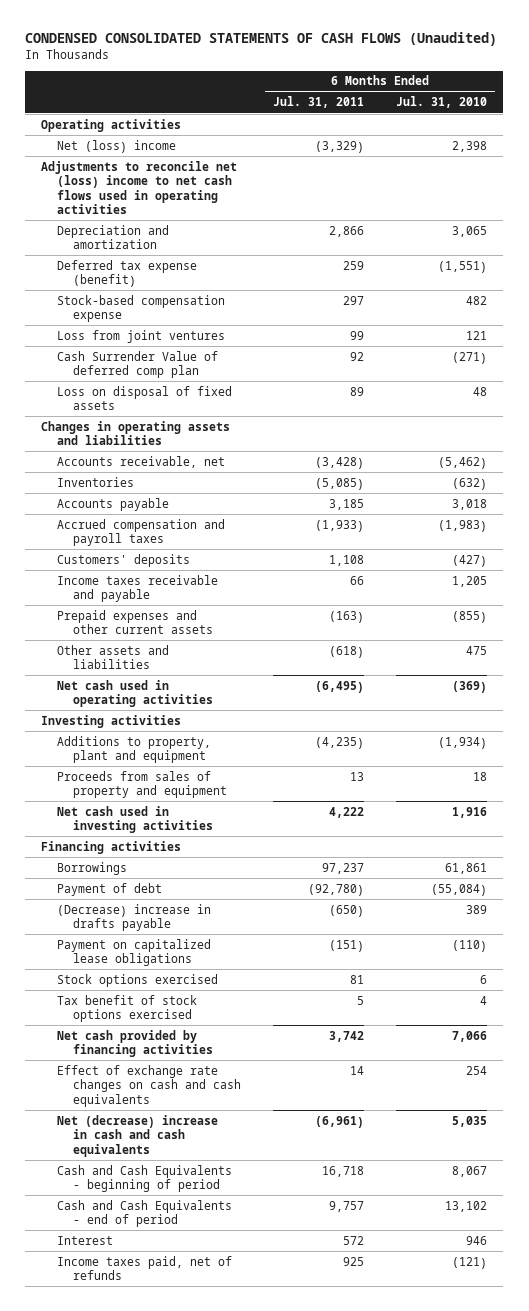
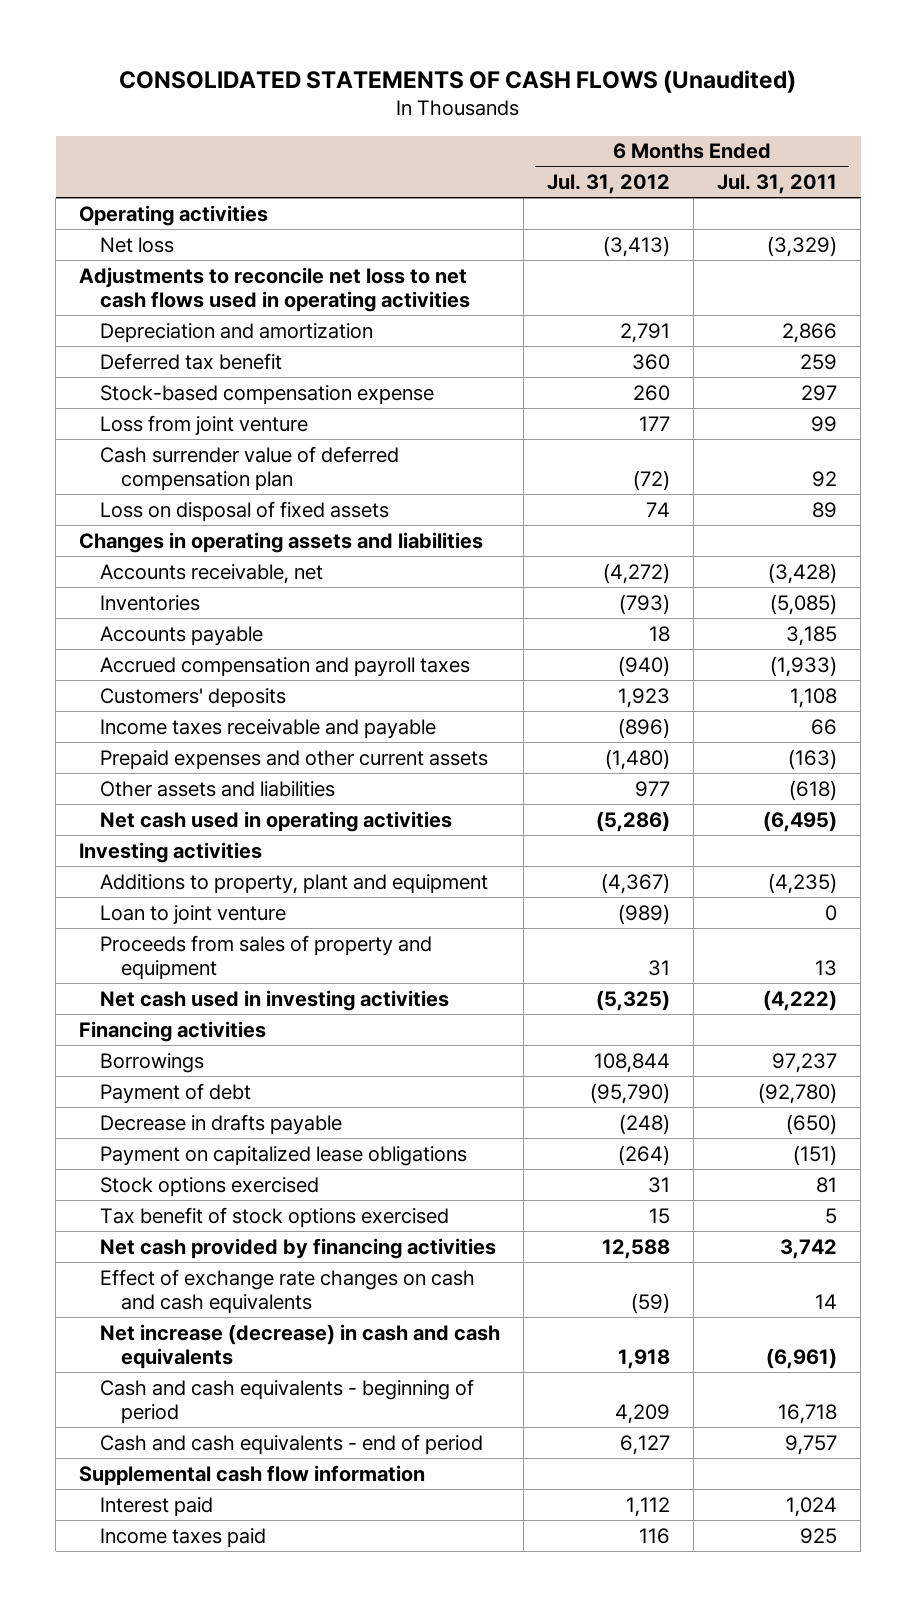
- CONDENSED CONSOLIDATED STATEMENTS OF CASH FLOWS (Unaudited)
+ CONSOLIDATED STATEMENTS OF CASH FLOWS (Unaudited)
- | 6 Months Ended Jul. 31, 2011 | 6 Months Ended Jul. 31, 2010
+ | 6 Months Ended Jul. 31, 2012 | 6 Months Ended Jul. 31, 2011
- Net (loss) income | (3,329) | 2,398
- Adjustments to reconcile net (loss) income to net cash flows used in operating activities
+ Net loss | (3,413) | (3,329)
+ Adjustments to reconcile net loss to net cash flows used in operating activities
- Deferred tax expense (benefit) | 259 | (1,551)
+ Deferred tax benefit | 360 | 259
- Loss from joint ventures | 99 | 121
- Cash Surrender Value of deferred comp plan | 92 | (271)
+ Loss from joint venture | 177 | 99
+ Cash surrender value of deferred compensation plan | (72) | 92
+ Loan to joint venture | (989) | 0
- Net cash used in investing activities | 4,222 | 1,916
+ Net cash used in investing activities | (5,325) | (4,222)
- (Decrease) increase in drafts payable | (650) | 389
+ Decrease in drafts payable | (248) | (650)
- Net (decrease) increase in cash and cash equivalents | (6,961) | 5,035
- Cash and Cash Equivalents - beginning of period | 16,718 | 8,067
- Cash and Cash Equivalents - end of period | 9,757 | 13,102
- Interest | 572 | 946
- Income taxes paid, net of refunds | 925 | (121)
+ Net increase (decrease) in cash and cash equivalents | 1,918 | (6,961)
+ Cash and cash equivalents - beginning of period | 4,209 | 16,718
+ Cash and cash equivalents - end of period | 6,127 | 9,757
+ Supplemental cash flow information
+ Interest paid | 1,112 | 1,024
+ Income taxes paid | 116 | 925

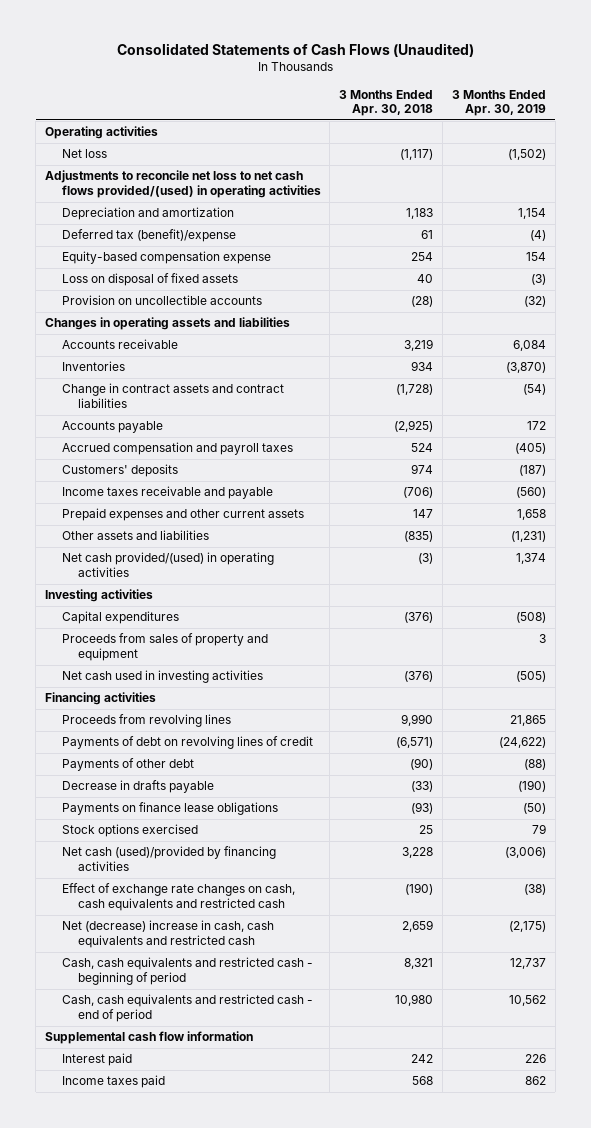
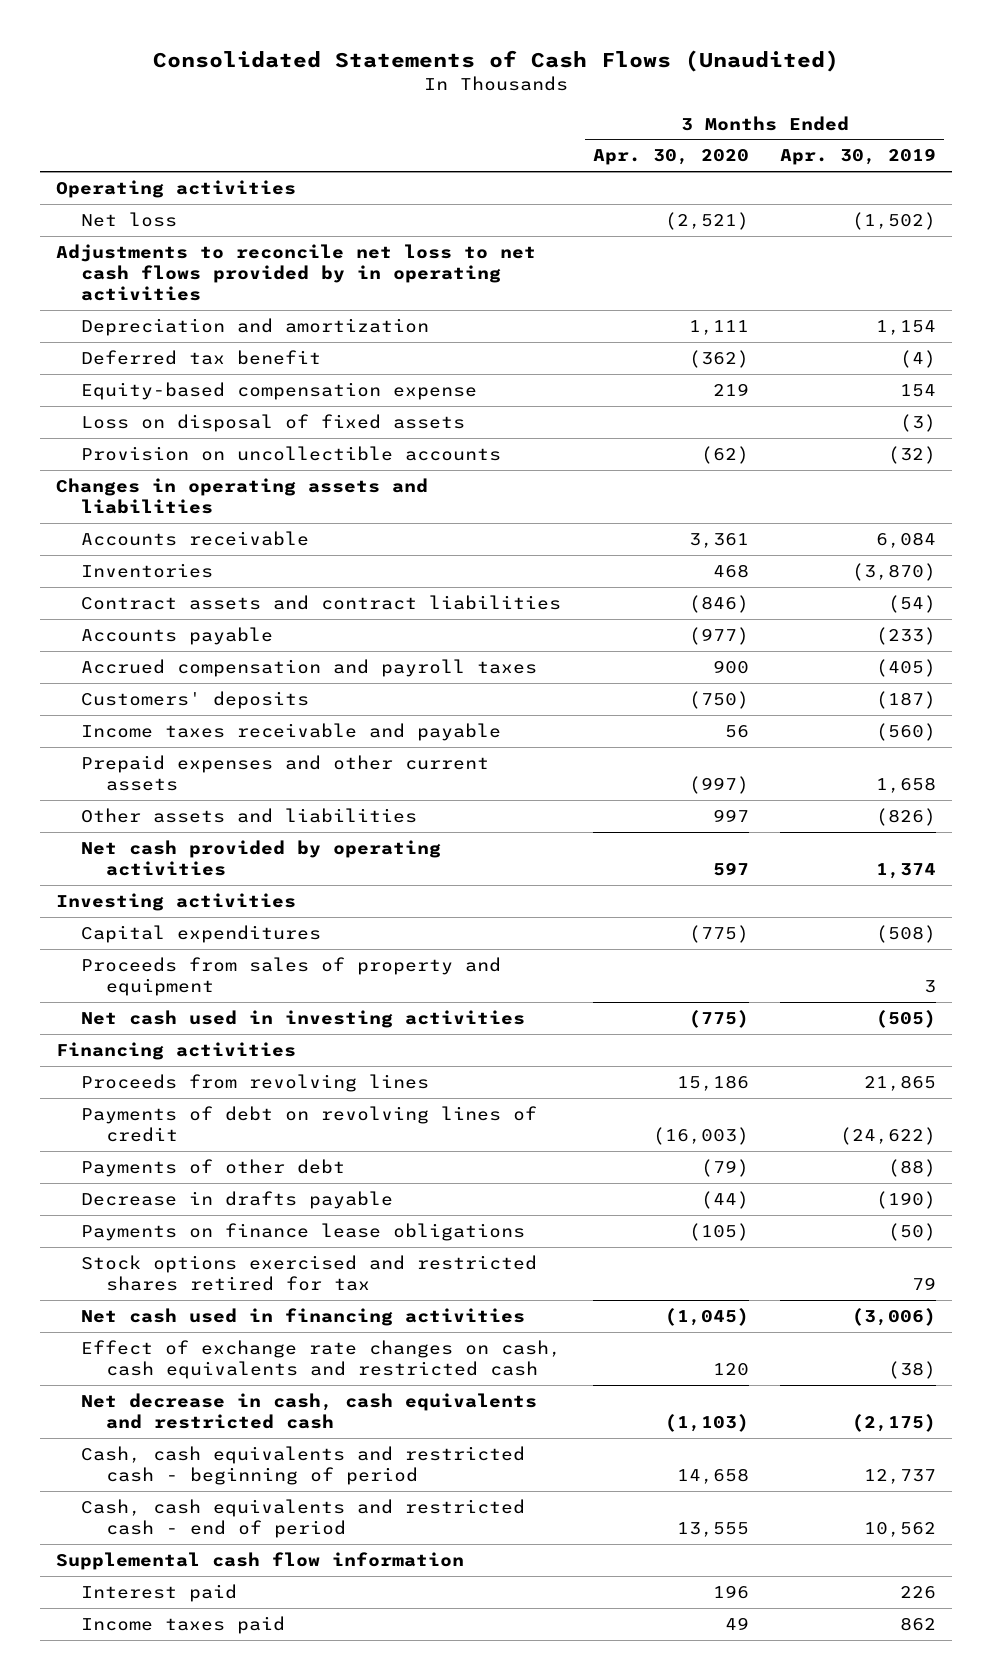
- | 3 Months Ended Apr. 30, 2018 | 3 Months Ended Apr. 30, 2019
+ | 3 Months Ended Apr. 30, 2020 | 3 Months Ended Apr. 30, 2019
- Adjustments to reconcile net loss to net cash flows provided/(used) in operating activities
+ Adjustments to reconcile net loss to net cash flows provided by in operating activities
- Deferred tax (benefit)/expense | 61 | (4)
+ Deferred tax benefit | (362) | (4)
- Change in contract assets and contract liabilities | (1,728) | (54)
- Accounts payable | (2,925) | 172
+ Contract assets and contract liabilities | (846) | (54)
+ Accounts payable | (977) | (233)
- Other assets and liabilities | (835) | (1,231)
- Net cash provided/(used) in operating activities | (3) | 1,374
+ Other assets and liabilities | 997 | (826)
+ Net cash provided by operating activities | 597 | 1,374
- Stock options exercised | 25 | 79
- Net cash (used)/provided by financing activities | 3,228 | (3,006)
+ Stock options exercised and restricted shares retired for tax | | 79
+ Net cash used in financing activities | (1,045) | (3,006)
- Net (decrease) increase in cash, cash equivalents and restricted cash | 2,659 | (2,175)
+ Net decrease in cash, cash equivalents and restricted cash | (1,103) | (2,175)

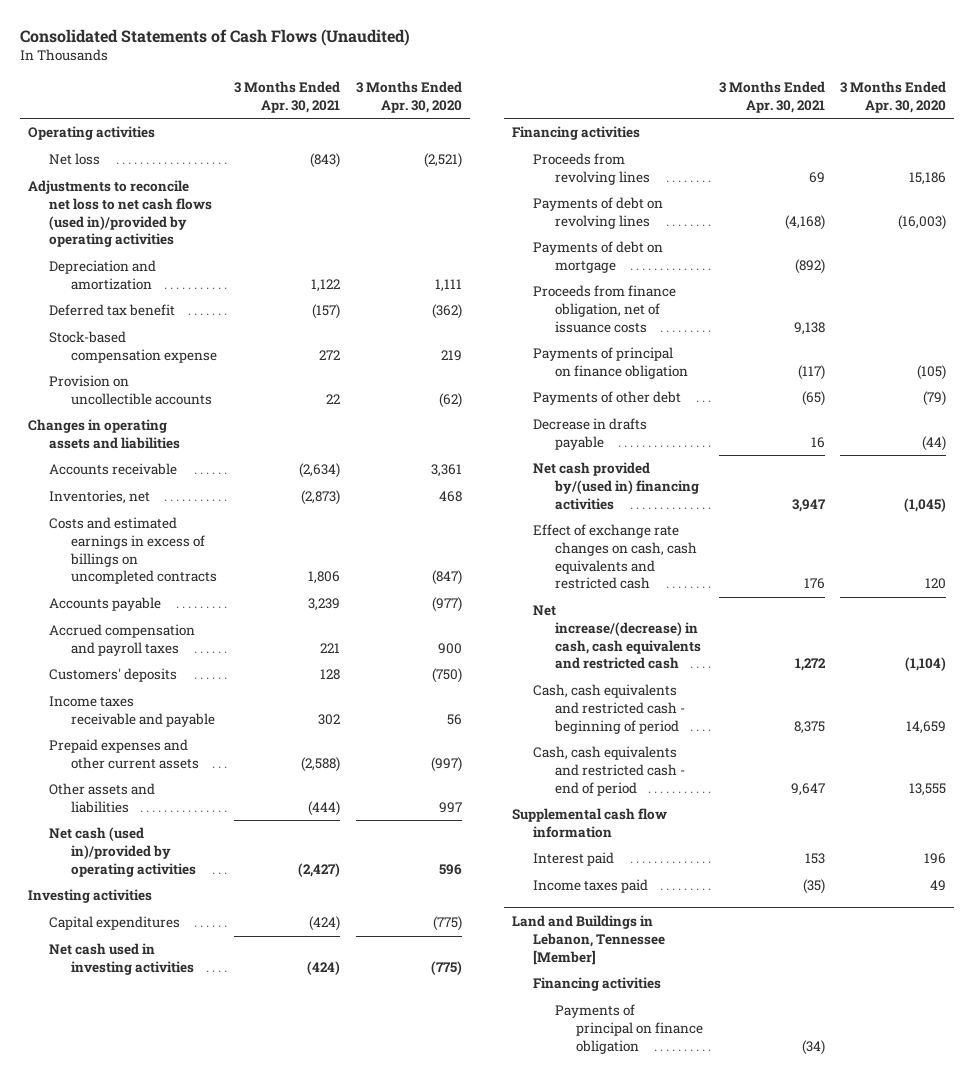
- | 3 Months Ended Apr. 30, 2020 | 3 Months Ended Apr. 30, 2019
+ | 3 Months Ended Apr. 30, 2021 | 3 Months Ended Apr. 30, 2020
- Adjustments to reconcile net loss to net cash flows provided by in operating activities
+ Adjustments to reconcile net loss to net cash flows (used in)/provided by operating activities
- Equity-based compensation expense | 219 | 154
- Loss on disposal of fixed assets | | (3)
+ Stock-based compensation expense | 272 | 219
- Inventories | 468 | (3,870)
- Contract assets and contract liabilities | (846) | (54)
+ Inventories, net | (2,873) | 468
+ Costs and estimated earnings in excess of billings on uncompleted contracts | 1,806 | (847)
- Net cash provided by operating activities | 597 | 1,374
+ Net cash (used in)/provided by operating activities | (2,427) | 596
- Proceeds from sales of property and equipment | | 3
- Payments of debt on revolving lines of credit | (16,003) | (24,622)
+ Payments of debt on revolving lines | (4,168) | (16,003)
+ Payments of debt on mortgage | (892) |
+ Proceeds from finance obligation, net of issuance costs | 9,138 |
+ Payments of principal on finance obligation | (117) | (105)
- Payments on finance lease obligations | (105) | (50)
- Stock options exercised and restricted shares retired for tax | | 79
- Net cash used in financing activities | (1,045) | (3,006)
+ Net cash provided by/(used in) financing activities | 3,947 | (1,045)
- Net decrease in cash, cash equivalents and restricted cash | (1,103) | (2,175)
- Cash, cash equivalents and restricted cash - beginning of period | 14,658 | 12,737
+ Net increase/(decrease) in cash, cash equivalents and restricted cash | 1,272 | (1,104)
+ Cash, cash equivalents and restricted cash - beginning of period | 8,375 | 14,659
+ Land and Buildings in Lebanon, Tennessee [Member]
+ Financing activities
+ Payments of principal on finance obligation | (34) |

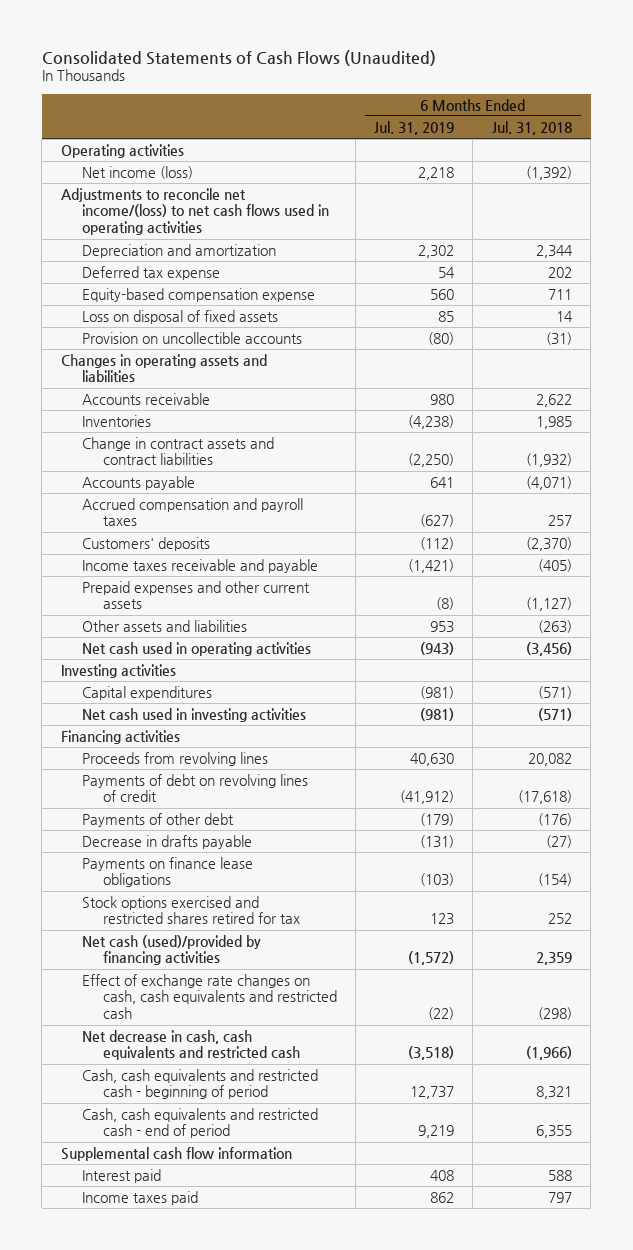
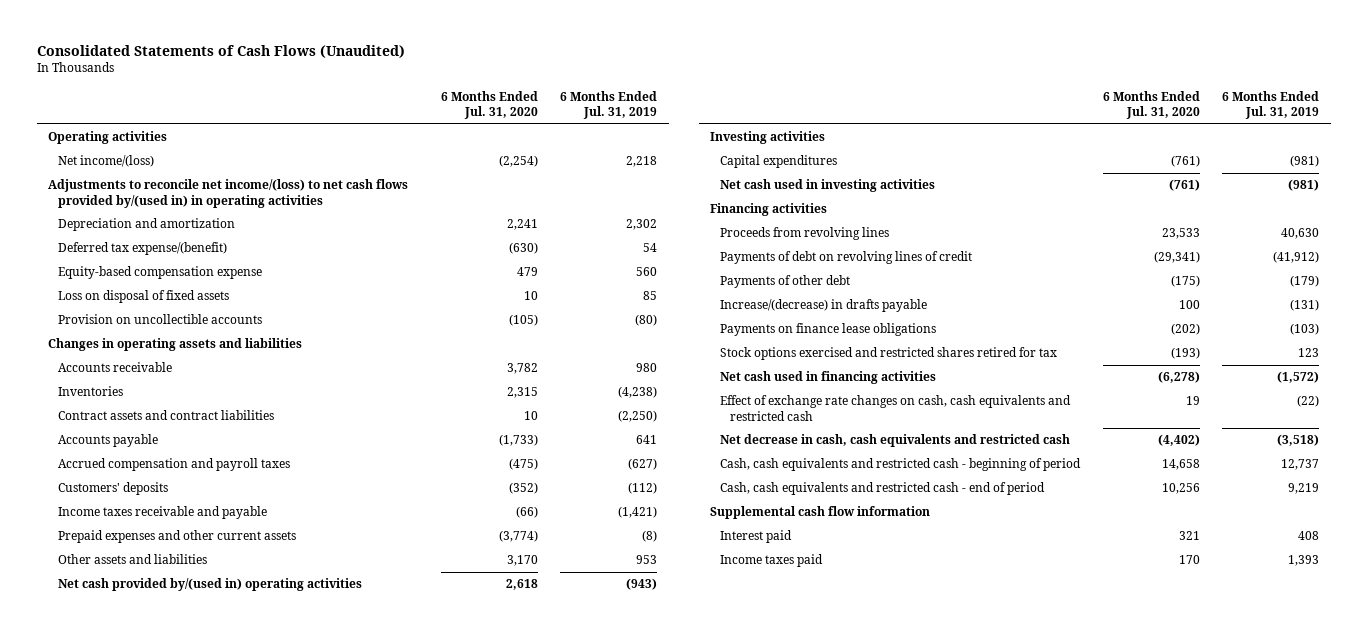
- | 6 Months Ended Jul. 31, 2019 | 6 Months Ended Jul. 31, 2018
+ | 6 Months Ended Jul. 31, 2020 | 6 Months Ended Jul. 31, 2019
- Net income (loss) | 2,218 | (1,392)
- Adjustments to reconcile net income/(loss) to net cash flows used in operating activities
+ Net income/(loss) | (2,254) | 2,218
+ Adjustments to reconcile net income/(loss) to net cash flows provided by/(used in) in operating activities
- Deferred tax expense | 54 | 202
+ Deferred tax expense/(benefit) | (630) | 54
- Change in contract assets and contract liabilities | (2,250) | (1,932)
+ Contract assets and contract liabilities | 10 | (2,250)
- Net cash used in operating activities | (943) | (3,456)
+ Net cash provided by/(used in) operating activities | 2,618 | (943)
- Decrease in drafts payable | (131) | (27)
+ Increase/(decrease) in drafts payable | 100 | (131)
- Net cash (used)/provided by financing activities | (1,572) | 2,359
+ Net cash used in financing activities | (6,278) | (1,572)
- Income taxes paid | 862 | 797
+ Income taxes paid | 170 | 1,393

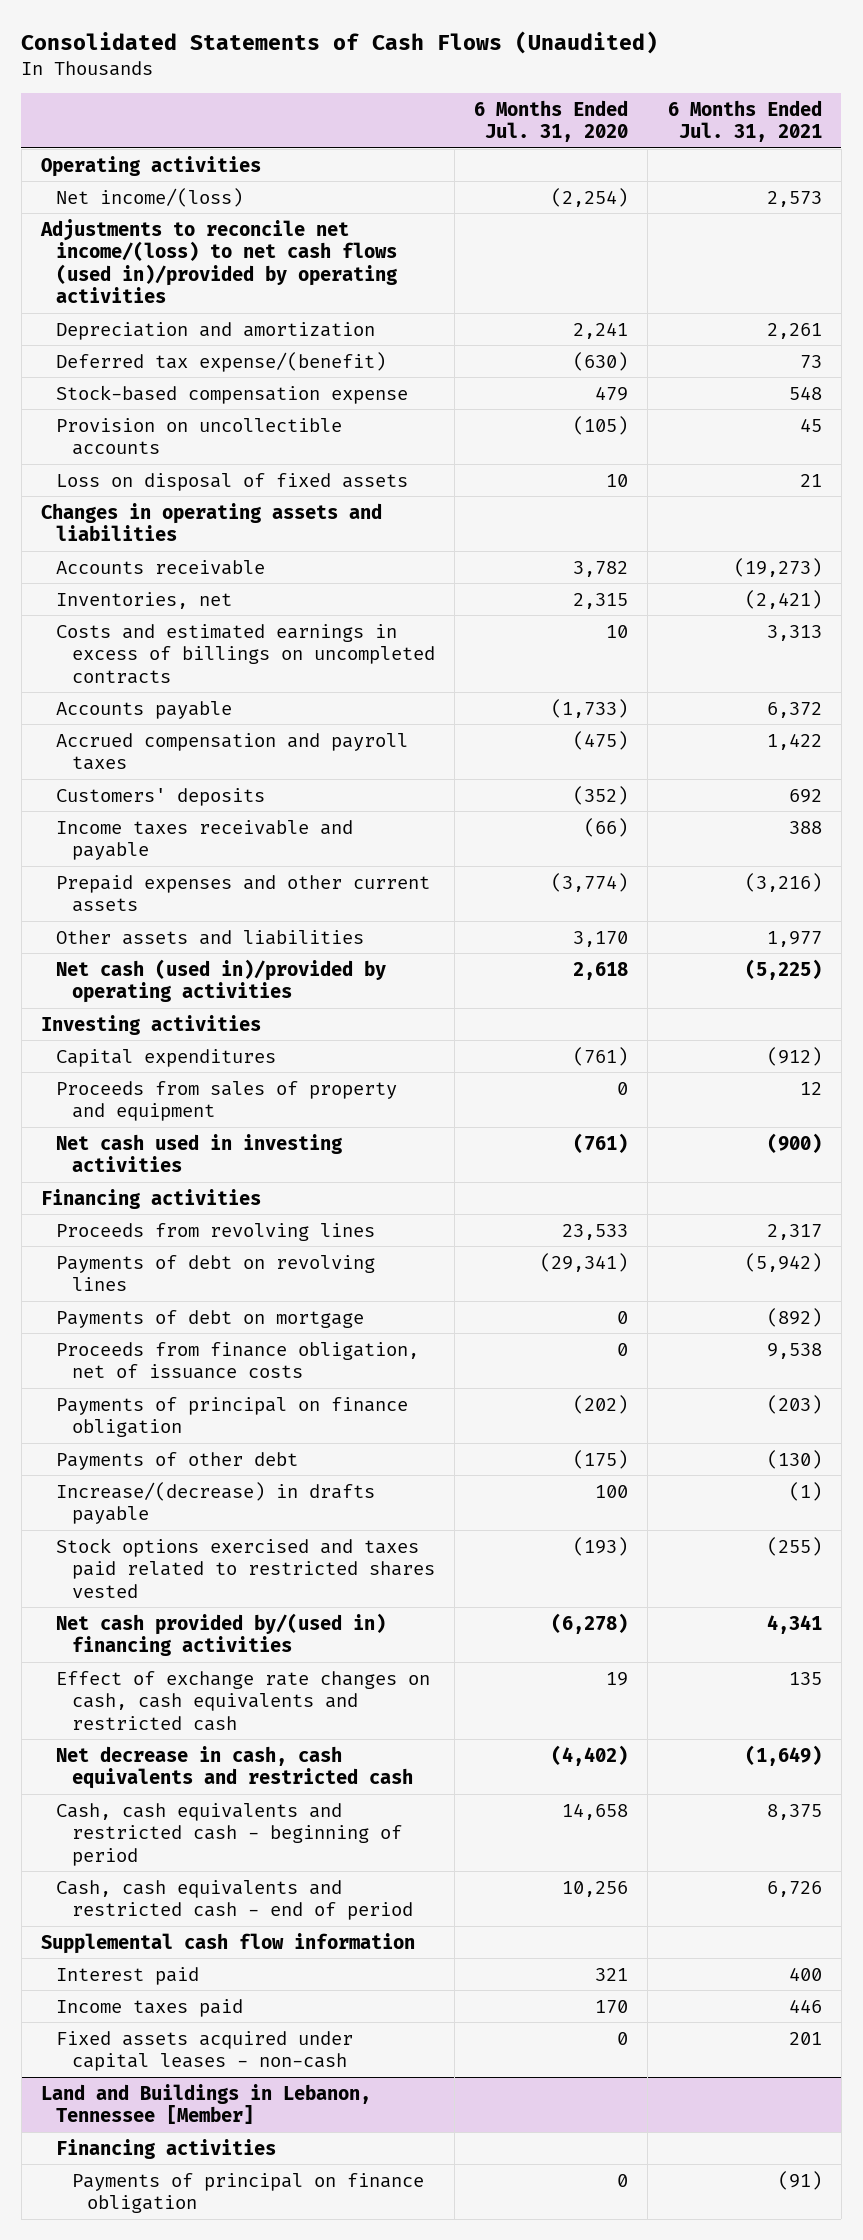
- | 6 Months Ended Jul. 31, 2020 | 6 Months Ended Jul. 31, 2019
+ | 6 Months Ended Jul. 31, 2020 | 6 Months Ended Jul. 31, 2021
- Adjustments to reconcile net income/(loss) to net cash flows provided by/(used in) in operating activities
+ Adjustments to reconcile net income/(loss) to net cash flows (used in)/provided by operating activities
- Equity-based compensation expense | 479 | 560
+ Stock-based compensation expense | 479 | 548
moved down: Loss on disposal of fixed assets | 10 | 21
- Inventories | 2,315 | (4,238)
- Contract assets and contract liabilities | 10 | (2,250)
+ Inventories, net | 2,315 | (2,421)
+ Costs and estimated earnings in excess of billings on uncompleted contracts | 10 | 3,313
- Net cash provided by/(used in) operating activities | 2,618 | (943)
+ Net cash (used in)/provided by operating activities | 2,618 | (5,225)
+ Proceeds from sales of property and equipment | 0 | 12
- Payments of debt on revolving lines of credit | (29,341) | (41,912)
+ Payments of debt on revolving lines | (29,341) | (5,942)
+ Payments of debt on mortgage | 0 | (892)
+ Proceeds from finance obligation, net of issuance costs | 0 | 9,538
+ Payments of principal on finance obligation | (202) | (203)
- Payments on finance lease obligations | (202) | (103)
- Stock options exercised and restricted shares retired for tax | (193) | 123
- Net cash used in financing activities | (6,278) | (1,572)
+ Stock options exercised and taxes paid related to restricted shares vested | (193) | (255)
+ Net cash provided by/(used in) financing activities | (6,278) | 4,341
+ Fixed assets acquired under capital leases - non-cash | 0 | 201
+ Land and Buildings in Lebanon, Tennessee [Member]
+ Financing activities
+ Payments of principal on finance obligation | 0 | (91)

